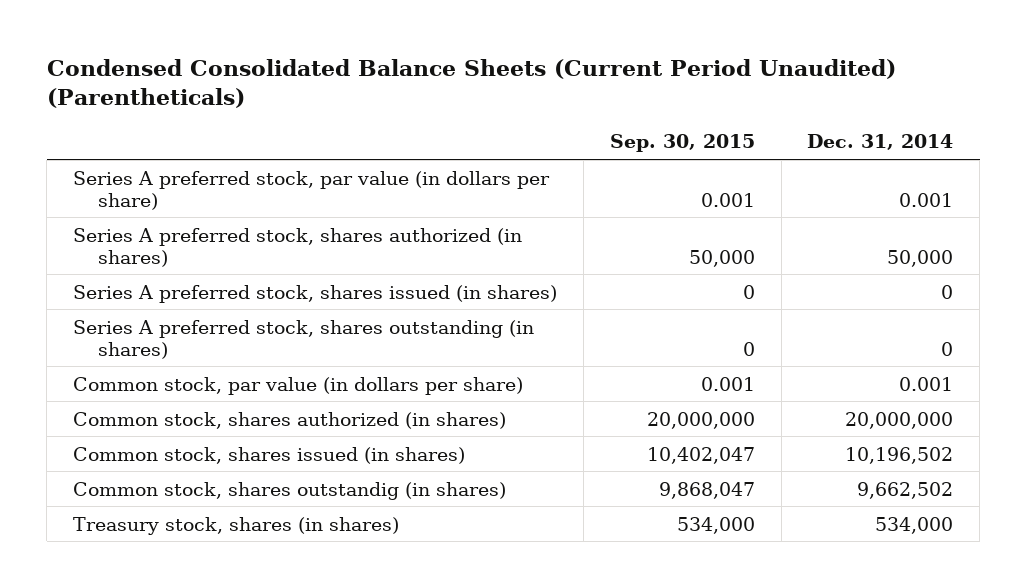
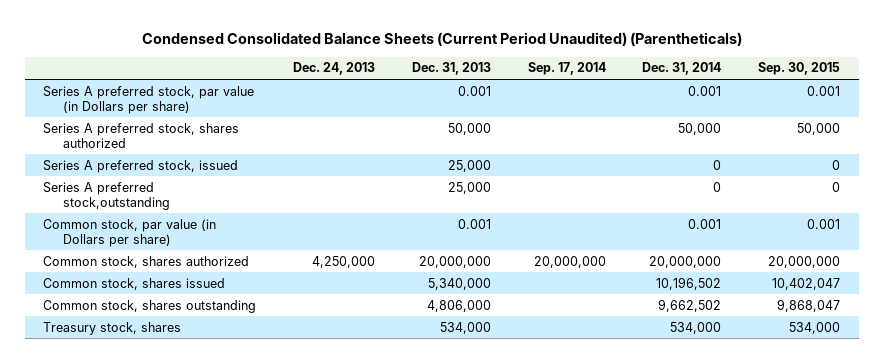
- | Sep. 30, 2015 | Dec. 31, 2014
+ | Dec. 24, 2013 | Dec. 31, 2013 | Sep. 17, 2014 | Dec. 31, 2014 | Sep. 30, 2015
- Series A preferred stock, par value (in dollars per share) | 0.001 | 0.001
- Series A preferred stock, shares authorized (in shares) | 50,000 | 50,000
- Series A preferred stock, shares issued (in shares) | 0 | 0
- Series A preferred stock, shares outstanding (in shares) | 0 | 0
- Common stock, par value (in dollars per share) | 0.001 | 0.001
- Common stock, shares authorized (in shares) | 20,000,000 | 20,000,000
- Common stock, shares issued (in shares) | 10,402,047 | 10,196,502
- Common stock, shares outstandig (in shares) | 9,868,047 | 9,662,502
- Treasury stock, shares (in shares) | 534,000 | 534,000
+ Series A preferred stock, par value (in Dollars per share) | | 0.001 | | 0.001 | 0.001
+ Series A preferred stock, shares authorized | | 50,000 | | 50,000 | 50,000
+ Series A preferred stock, issued | | 25,000 | | 0 | 0
+ Series A preferred stock,outstanding | | 25,000 | | 0 | 0
+ Common stock, par value (in Dollars per share) | | 0.001 | | 0.001 | 0.001
+ Common stock, shares authorized | 4,250,000 | 20,000,000 | 20,000,000 | 20,000,000 | 20,000,000
+ Common stock, shares issued | | 5,340,000 | | 10,196,502 | 10,402,047
+ Common stock, shares outstanding | | 4,806,000 | | 9,662,502 | 9,868,047
+ Treasury stock, shares | | 534,000 | | 534,000 | 534,000

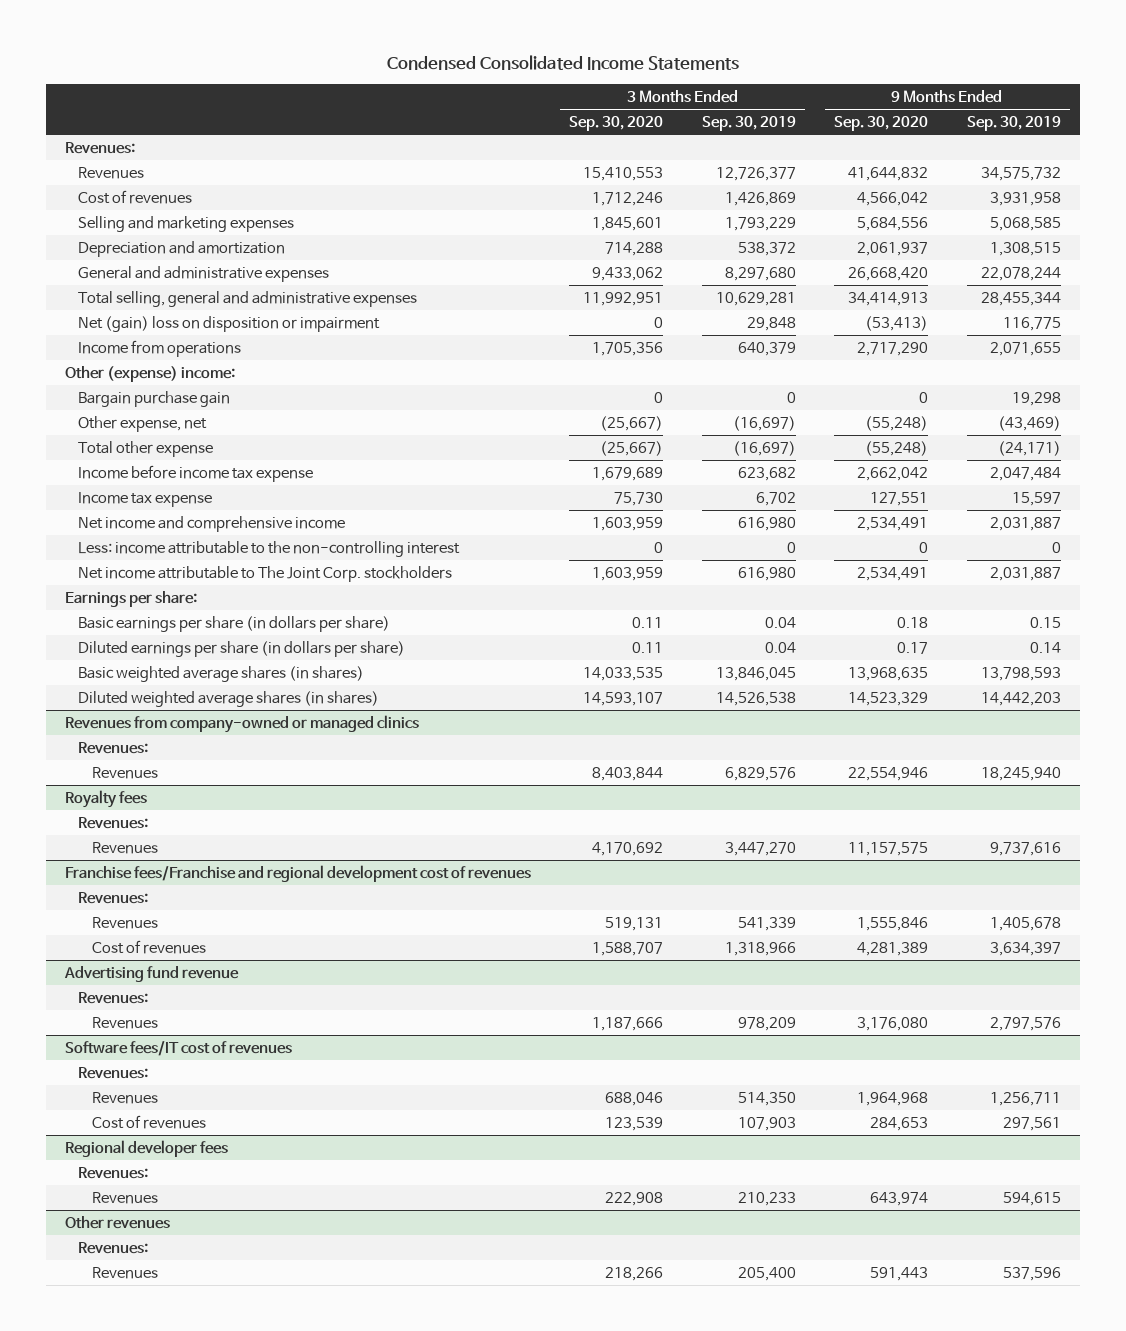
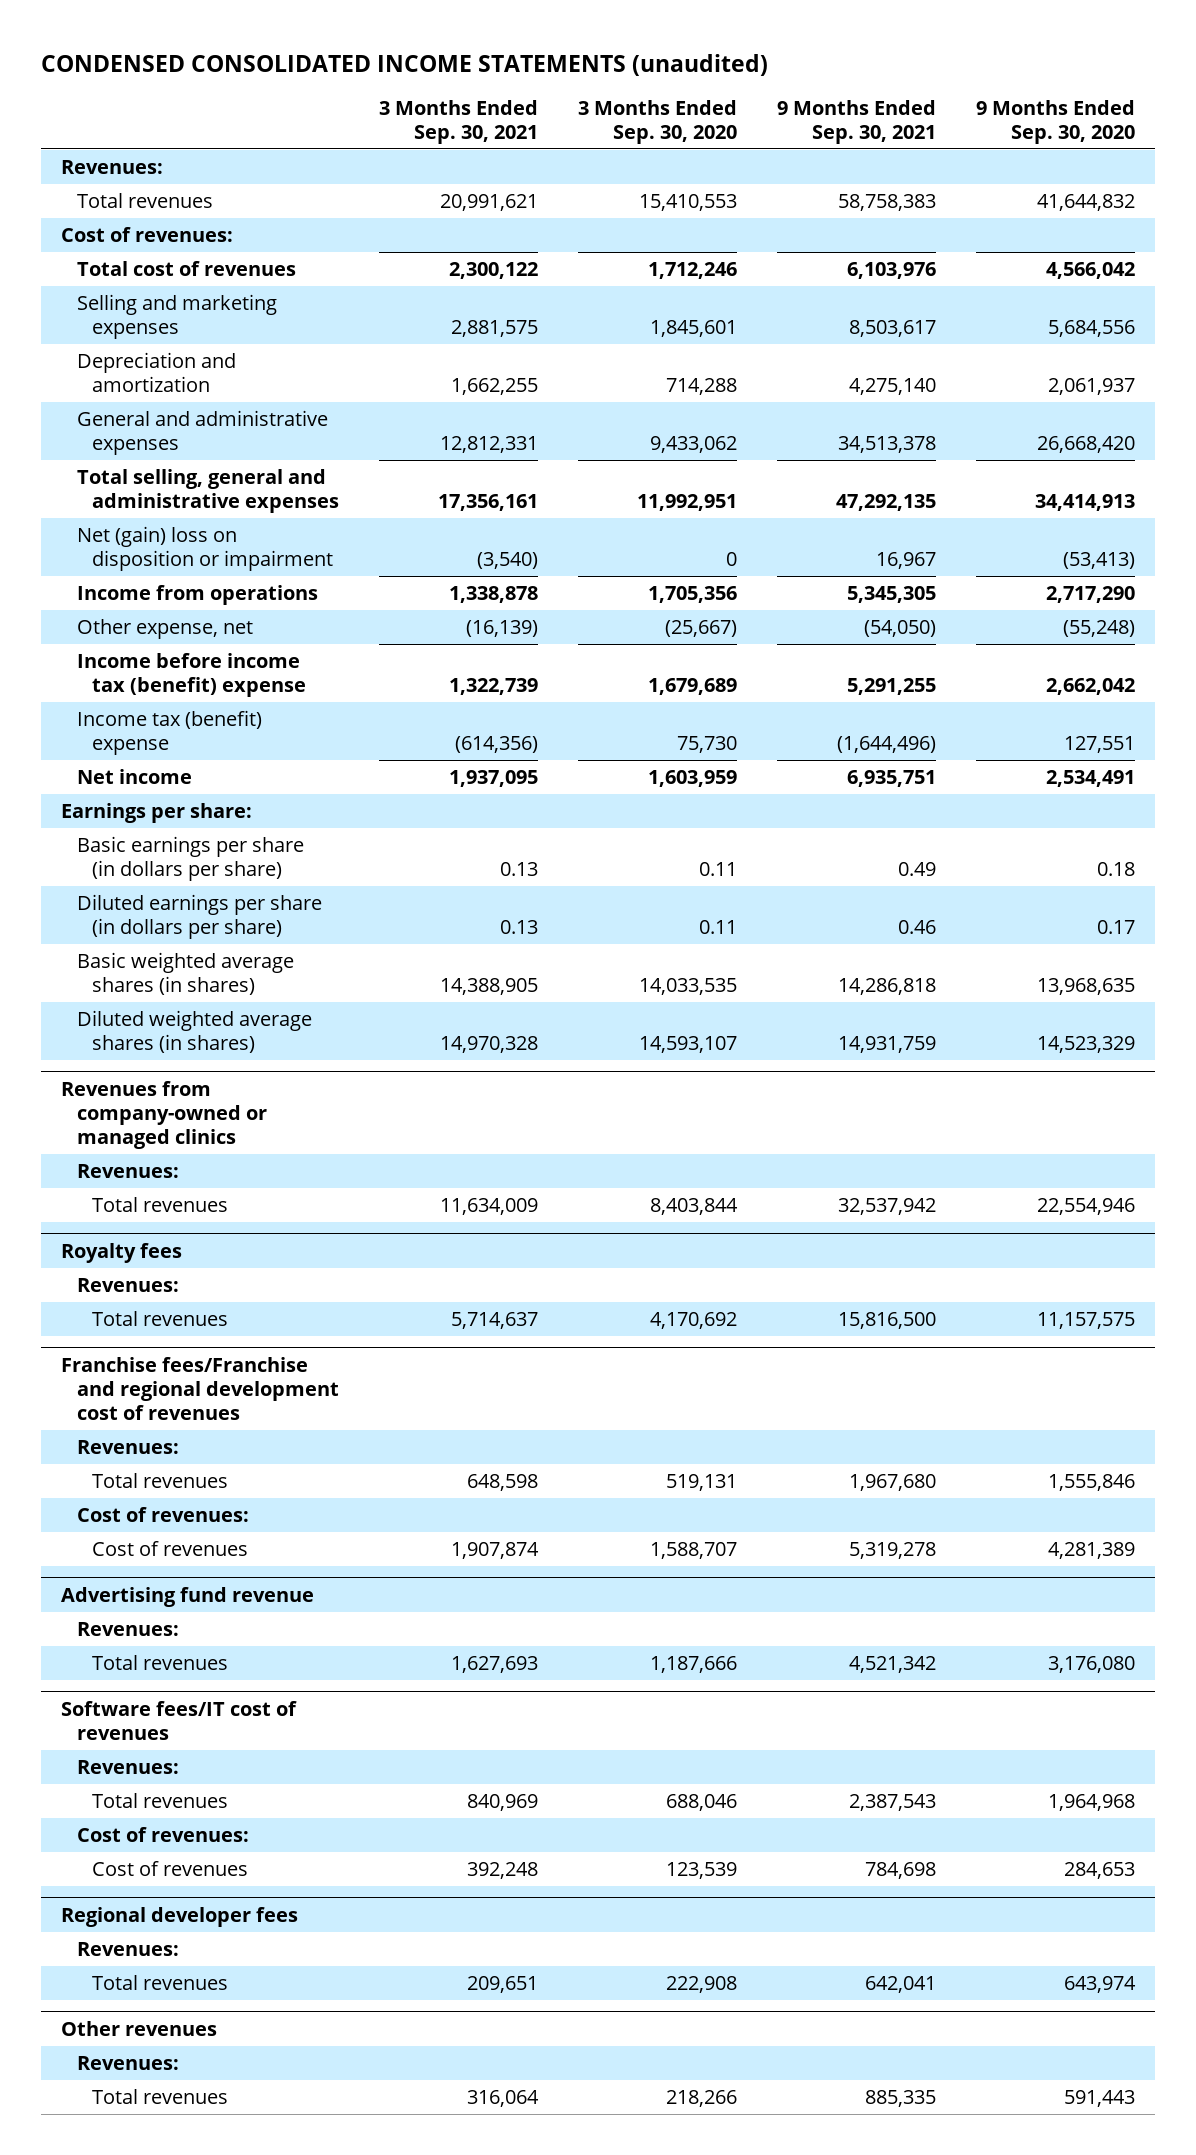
- Condensed Consolidated Income Statements
+ CONDENSED CONSOLIDATED INCOME STATEMENTS (unaudited)
- | 3 Months Ended Sep. 30, 2020 | 3 Months Ended Sep. 30, 2019 | 9 Months Ended Sep. 30, 2020 | 9 Months Ended Sep. 30, 2019
+ | 3 Months Ended Sep. 30, 2021 | 3 Months Ended Sep. 30, 2020 | 9 Months Ended Sep. 30, 2021 | 9 Months Ended Sep. 30, 2020
- Revenues | 15,410,553 | 12,726,377 | 41,644,832 | 34,575,732
- Cost of revenues | 1,712,246 | 1,426,869 | 4,566,042 | 3,931,958
+ Total revenues | 20,991,621 | 15,410,553 | 58,758,383 | 41,644,832
+ Cost of revenues:
+ Total cost of revenues | 2,300,122 | 1,712,246 | 6,103,976 | 4,566,042
- Other (expense) income:
- Bargain purchase gain | 0 | 0 | 0 | 19,298
- Total other expense | (25,667) | (16,697) | (55,248) | (24,171)
- Income before income tax expense | 1,679,689 | 623,682 | 2,662,042 | 2,047,484
- Income tax expense | 75,730 | 6,702 | 127,551 | 15,597
- Net income and comprehensive income | 1,603,959 | 616,980 | 2,534,491 | 2,031,887
- Less: income attributable to the non-controlling interest | 0 | 0 | 0 | 0
- Net income attributable to The Joint Corp. stockholders | 1,603,959 | 616,980 | 2,534,491 | 2,031,887
+ Income before income tax (benefit) expense | 1,322,739 | 1,679,689 | 5,291,255 | 2,662,042
+ Income tax (benefit) expense | (614,356) | 75,730 | (1,644,496) | 127,551
+ Net income | 1,937,095 | 1,603,959 | 6,935,751 | 2,534,491
@ Revenues from company-owned or managed clinics
- Revenues | 8,403,844 | 6,829,576 | 22,554,946 | 18,245,940
+ Total revenues | 11,634,009 | 8,403,844 | 32,537,942 | 22,554,946
@ Royalty fees
- Revenues | 4,170,692 | 3,447,270 | 11,157,575 | 9,737,616
+ Total revenues | 5,714,637 | 4,170,692 | 15,816,500 | 11,157,575
@ Franchise fees/Franchise and regional development cost of revenues
- Revenues | 519,131 | 541,339 | 1,555,846 | 1,405,678
+ Total revenues | 648,598 | 519,131 | 1,967,680 | 1,555,846
+ Cost of revenues:
@ Advertising fund revenue
- Revenues | 1,187,666 | 978,209 | 3,176,080 | 2,797,576
+ Total revenues | 1,627,693 | 1,187,666 | 4,521,342 | 3,176,080
@ Software fees/IT cost of revenues
- Revenues | 688,046 | 514,350 | 1,964,968 | 1,256,711
+ Total revenues | 840,969 | 688,046 | 2,387,543 | 1,964,968
+ Cost of revenues:
@ Regional developer fees
- Revenues | 222,908 | 210,233 | 643,974 | 594,615
+ Total revenues | 209,651 | 222,908 | 642,041 | 643,974
@ Other revenues
- Revenues | 218,266 | 205,400 | 591,443 | 537,596
+ Total revenues | 316,064 | 218,266 | 885,335 | 591,443

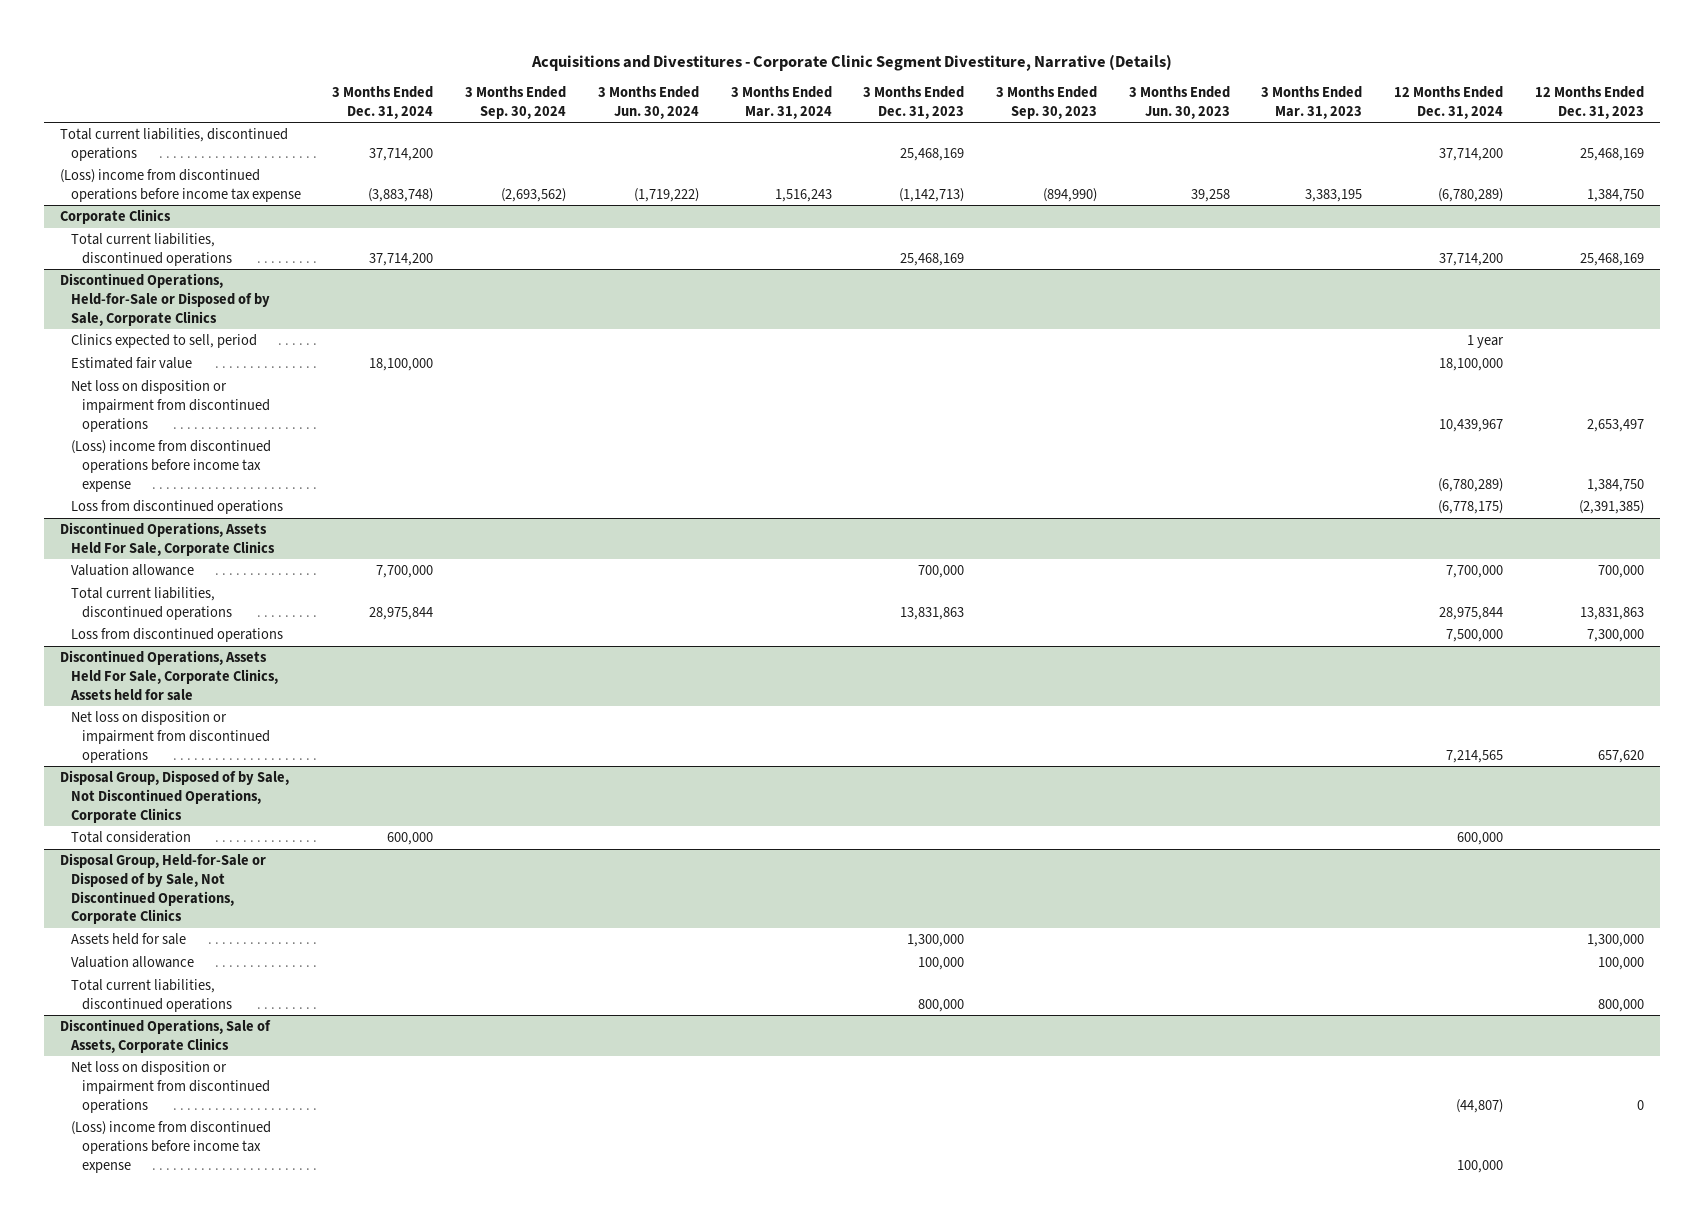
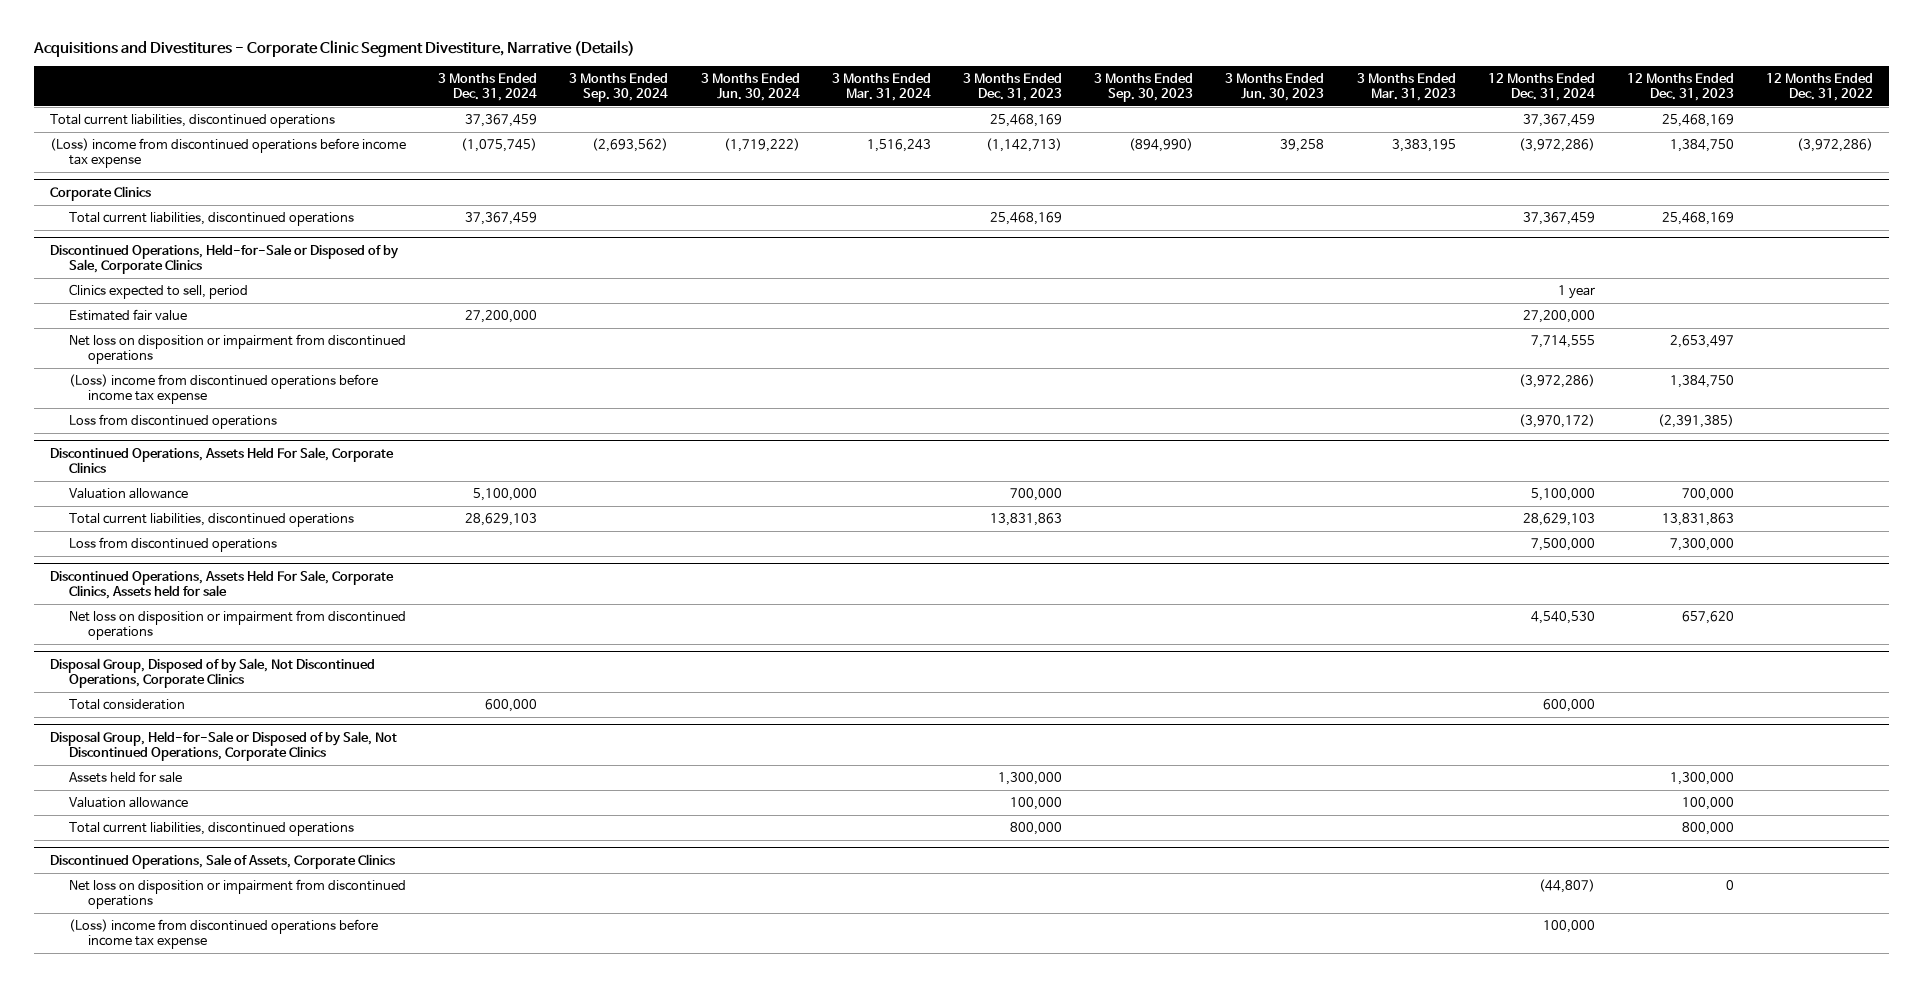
- | 3 Months Ended Dec. 31, 2024 | 3 Months Ended Sep. 30, 2024 | 3 Months Ended Jun. 30, 2024 | 3 Months Ended Mar. 31, 2024 | 3 Months Ended Dec. 31, 2023 | 3 Months Ended Sep. 30, 2023 | 3 Months Ended Jun. 30, 2023 | 3 Months Ended Mar. 31, 2023 | 12 Months Ended Dec. 31, 2024 | 12 Months Ended Dec. 31, 2023
+ | 3 Months Ended Dec. 31, 2024 | 3 Months Ended Sep. 30, 2024 | 3 Months Ended Jun. 30, 2024 | 3 Months Ended Mar. 31, 2024 | 3 Months Ended Dec. 31, 2023 | 3 Months Ended Sep. 30, 2023 | 3 Months Ended Jun. 30, 2023 | 3 Months Ended Mar. 31, 2023 | 12 Months Ended Dec. 31, 2024 | 12 Months Ended Dec. 31, 2023 | 12 Months Ended Dec. 31, 2022
- Total current liabilities, discontinued operations | 37,714,200 | | | | 25,468,169 | | | | 37,714,200 | 25,468,169
- (Loss) income from discontinued operations before income tax expense | (3,883,748) | (2,693,562) | (1,719,222) | 1,516,243 | (1,142,713) | (894,990) | 39,258 | 3,383,195 | (6,780,289) | 1,384,750
+ Total current liabilities, discontinued operations | 37,367,459 | | | | 25,468,169 | | | | 37,367,459 | 25,468,169 |
+ (Loss) income from discontinued operations before income tax expense | (1,075,745) | (2,693,562) | (1,719,222) | 1,516,243 | (1,142,713) | (894,990) | 39,258 | 3,383,195 | (3,972,286) | 1,384,750 | (3,972,286)
@ Corporate Clinics
- Total current liabilities, discontinued operations | 37,714,200 | | | | 25,468,169 | | | | 37,714,200 | 25,468,169
+ Total current liabilities, discontinued operations | 37,367,459 | | | | 25,468,169 | | | | 37,367,459 | 25,468,169 |
@ Discontinued Operations, Held-for-Sale or Disposed of by Sale, Corporate Clinics
- Estimated fair value | 18,100,000 | | | | | | | | 18,100,000 |
- Net loss on disposition or impairment from discontinued operations | | | | | | | | | 10,439,967 | 2,653,497
- (Loss) income from discontinued operations before income tax expense | | | | | | | | | (6,780,289) | 1,384,750
- Loss from discontinued operations | | | | | | | | | (6,778,175) | (2,391,385)
+ Estimated fair value | 27,200,000 | | | | | | | | 27,200,000 | |
+ Net loss on disposition or impairment from discontinued operations | | | | | | | | | 7,714,555 | 2,653,497 |
+ (Loss) income from discontinued operations before income tax expense | | | | | | | | | (3,972,286) | 1,384,750 |
+ Loss from discontinued operations | | | | | | | | | (3,970,172) | (2,391,385) |
@ Discontinued Operations, Assets Held For Sale, Corporate Clinics
- Valuation allowance | 7,700,000 | | | | 700,000 | | | | 7,700,000 | 700,000
- Total current liabilities, discontinued operations | 28,975,844 | | | | 13,831,863 | | | | 28,975,844 | 13,831,863
+ Valuation allowance | 5,100,000 | | | | 700,000 | | | | 5,100,000 | 700,000 |
+ Total current liabilities, discontinued operations | 28,629,103 | | | | 13,831,863 | | | | 28,629,103 | 13,831,863 |
@ Discontinued Operations, Assets Held For Sale, Corporate Clinics, Assets held for sale
- Net loss on disposition or impairment from discontinued operations | | | | | | | | | 7,214,565 | 657,620
+ Net loss on disposition or impairment from discontinued operations | | | | | | | | | 4,540,530 | 657,620 |

